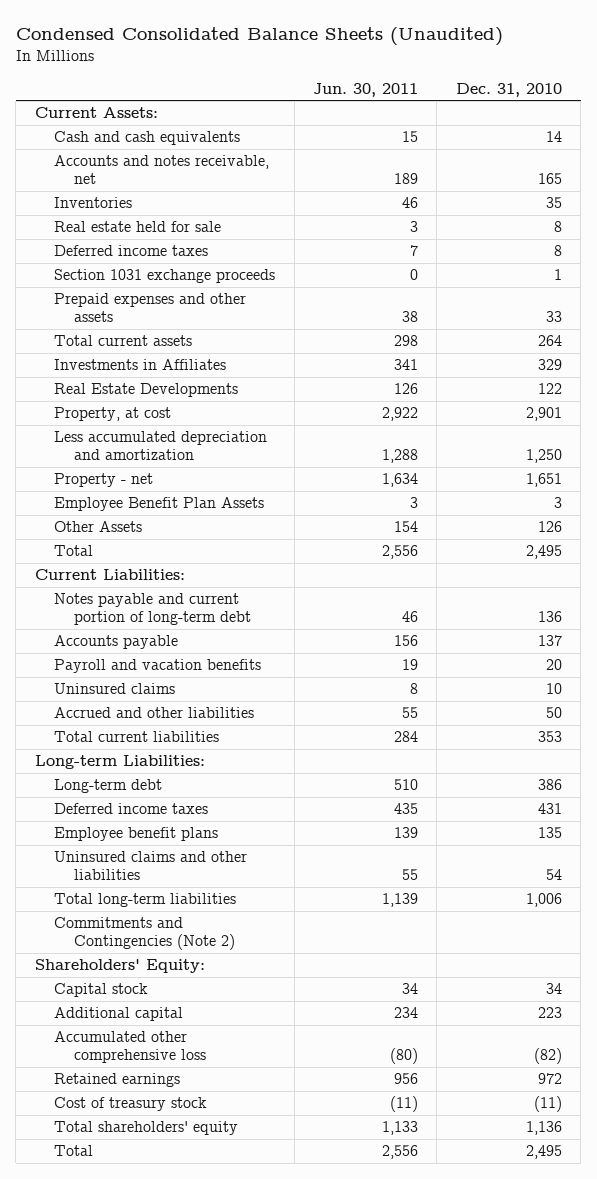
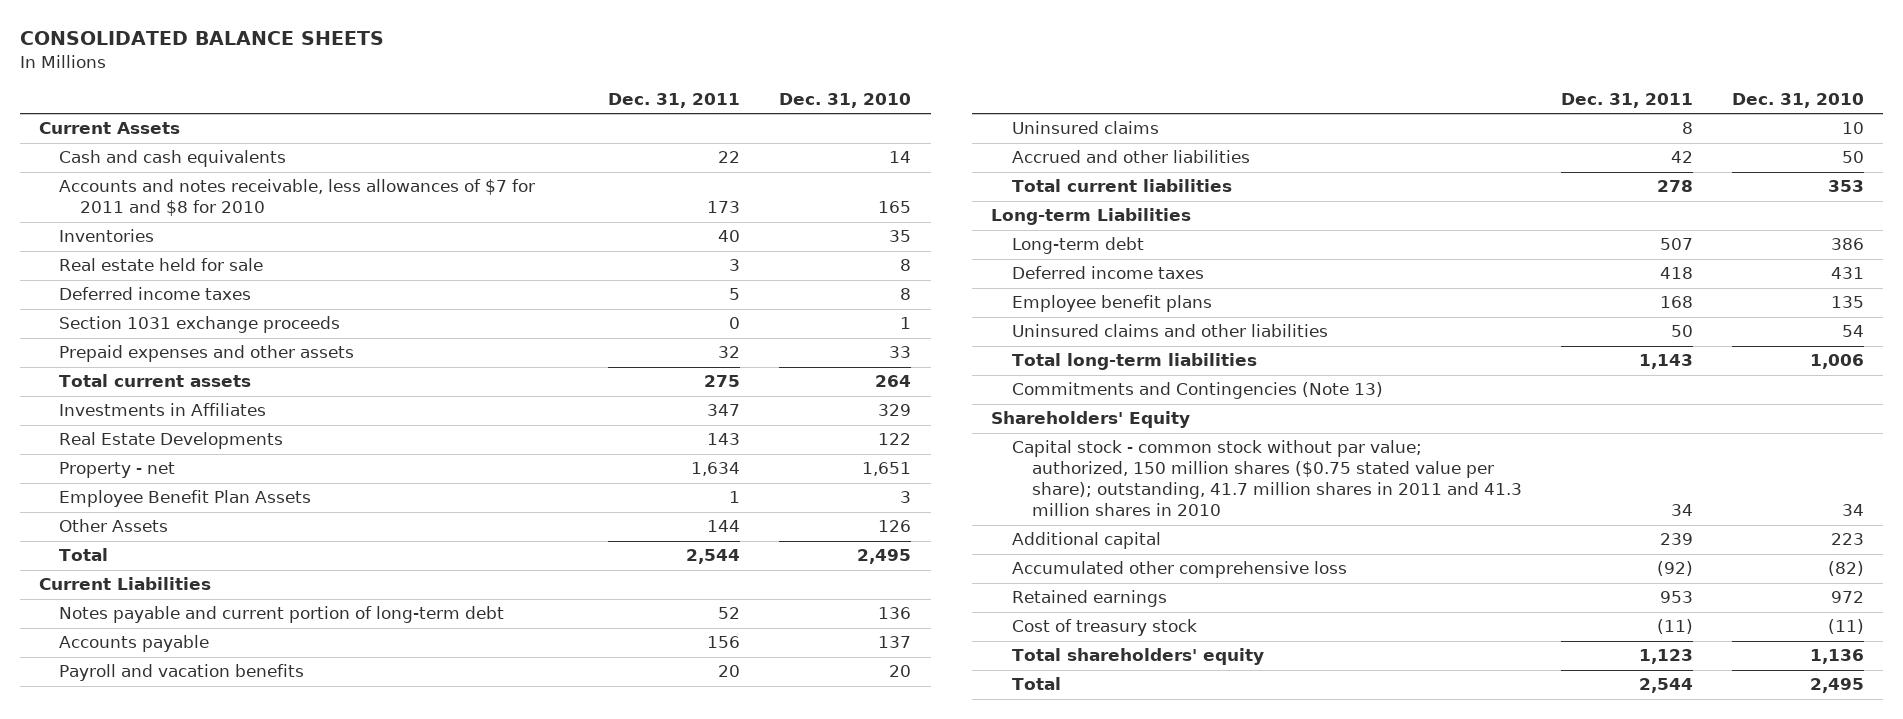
- Condensed Consolidated Balance Sheets (Unaudited)
+ CONSOLIDATED BALANCE SHEETS
- | Jun. 30, 2011 | Dec. 31, 2010
+ | Dec. 31, 2011 | Dec. 31, 2010
- Current Assets:
+ Current Assets
- Accounts and notes receivable, net | 189 | 165
+ Accounts and notes receivable, less allowances of $7 for 2011 and $8 for 2010 | 173 | 165
- Property, at cost | 2,922 | 2,901
- Less accumulated depreciation and amortization | 1,288 | 1,250
- Current Liabilities:
+ Current Liabilities
- Long-term Liabilities:
+ Long-term Liabilities
- Commitments and Contingencies (Note 2)
- Shareholders' Equity:
- Capital stock | 34 | 34
+ Commitments and Contingencies (Note 13)
+ Shareholders' Equity
+ Capital stock - common stock without par value; authorized, 150 million shares ($0.75 stated value per share); outstanding, 41.7 million shares in 2011 and 41.3 million shares in 2010 | 34 | 34

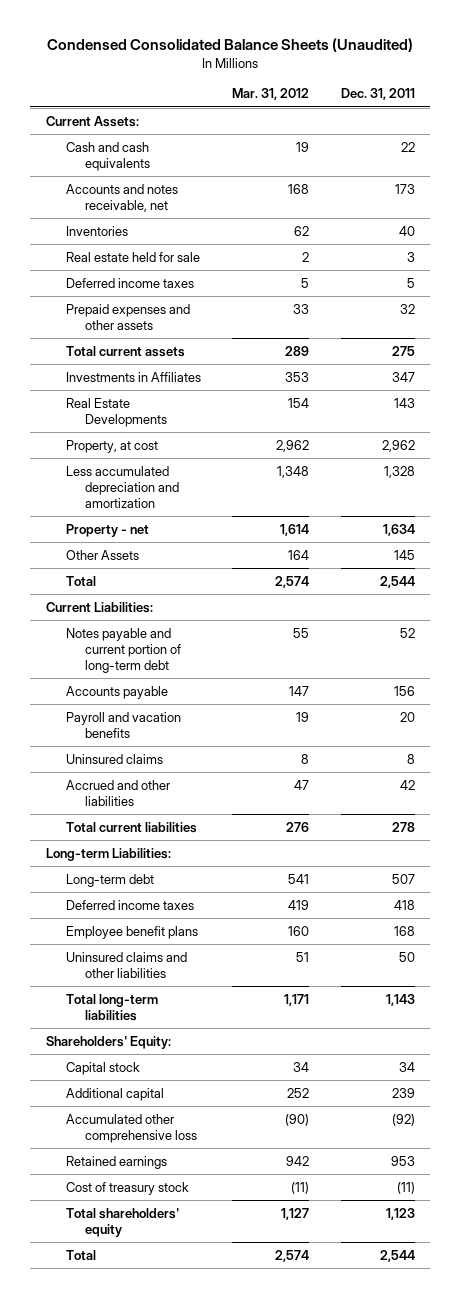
- CONSOLIDATED BALANCE SHEETS
+ Condensed Consolidated Balance Sheets (Unaudited)
- | Dec. 31, 2011 | Dec. 31, 2010
+ | Mar. 31, 2012 | Dec. 31, 2011
- Current Assets
+ Current Assets:
- Accounts and notes receivable, less allowances of $7 for 2011 and $8 for 2010 | 173 | 165
+ Accounts and notes receivable, net | 168 | 173
- Section 1031 exchange proceeds | 0 | 1
+ Property, at cost | 2,962 | 2,962
+ Less accumulated depreciation and amortization | 1,348 | 1,328
- Employee Benefit Plan Assets | 1 | 3
- Other Assets | 144 | 126
+ Other Assets | 164 | 145
- Current Liabilities
+ Current Liabilities:
- Long-term Liabilities
+ Long-term Liabilities:
- Commitments and Contingencies (Note 13)
- Shareholders' Equity
- Capital stock - common stock without par value; authorized, 150 million shares ($0.75 stated value per share); outstanding, 41.7 million shares in 2011 and 41.3 million shares in 2010 | 34 | 34
+ Shareholders' Equity:
+ Capital stock | 34 | 34

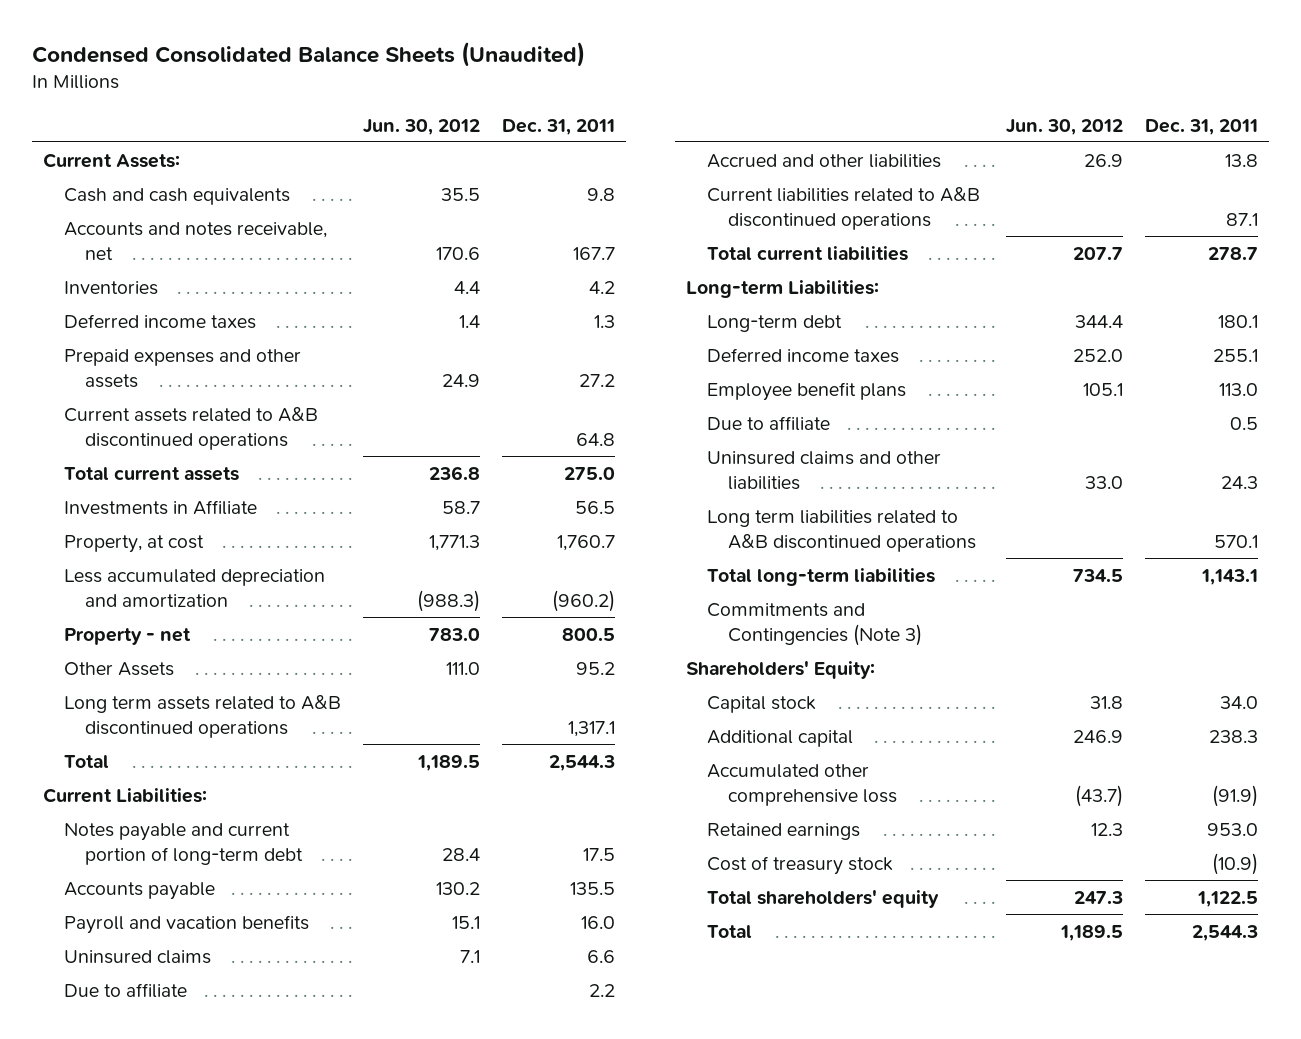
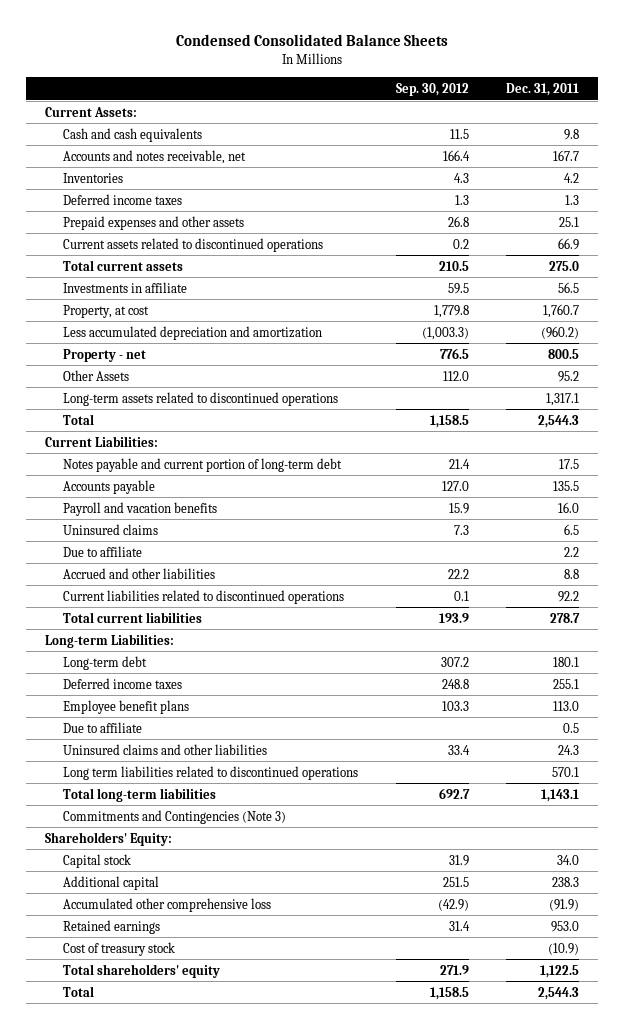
- Condensed Consolidated Balance Sheets (Unaudited)
+ Condensed Consolidated Balance Sheets
- | Jun. 30, 2012 | Dec. 31, 2011
+ | Sep. 30, 2012 | Dec. 31, 2011
- Prepaid expenses and other assets | 24.9 | 27.2
- Current assets related to A&B discontinued operations | | 64.8
+ Prepaid expenses and other assets | 26.8 | 25.1
+ Current assets related to discontinued operations | 0.2 | 66.9
- Investments in Affiliate | 58.7 | 56.5
+ Investments in affiliate | 59.5 | 56.5
- Long term assets related to A&B discontinued operations | | 1,317.1
+ Long-term assets related to discontinued operations | | 1,317.1
- Uninsured claims | 7.1 | 6.6
+ Uninsured claims | 7.3 | 6.5
- Accrued and other liabilities | 26.9 | 13.8
- Current liabilities related to A&B discontinued operations | | 87.1
+ Accrued and other liabilities | 22.2 | 8.8
+ Current liabilities related to discontinued operations | 0.1 | 92.2
- Long term liabilities related to A&B discontinued operations | | 570.1
+ Long term liabilities related to discontinued operations | | 570.1

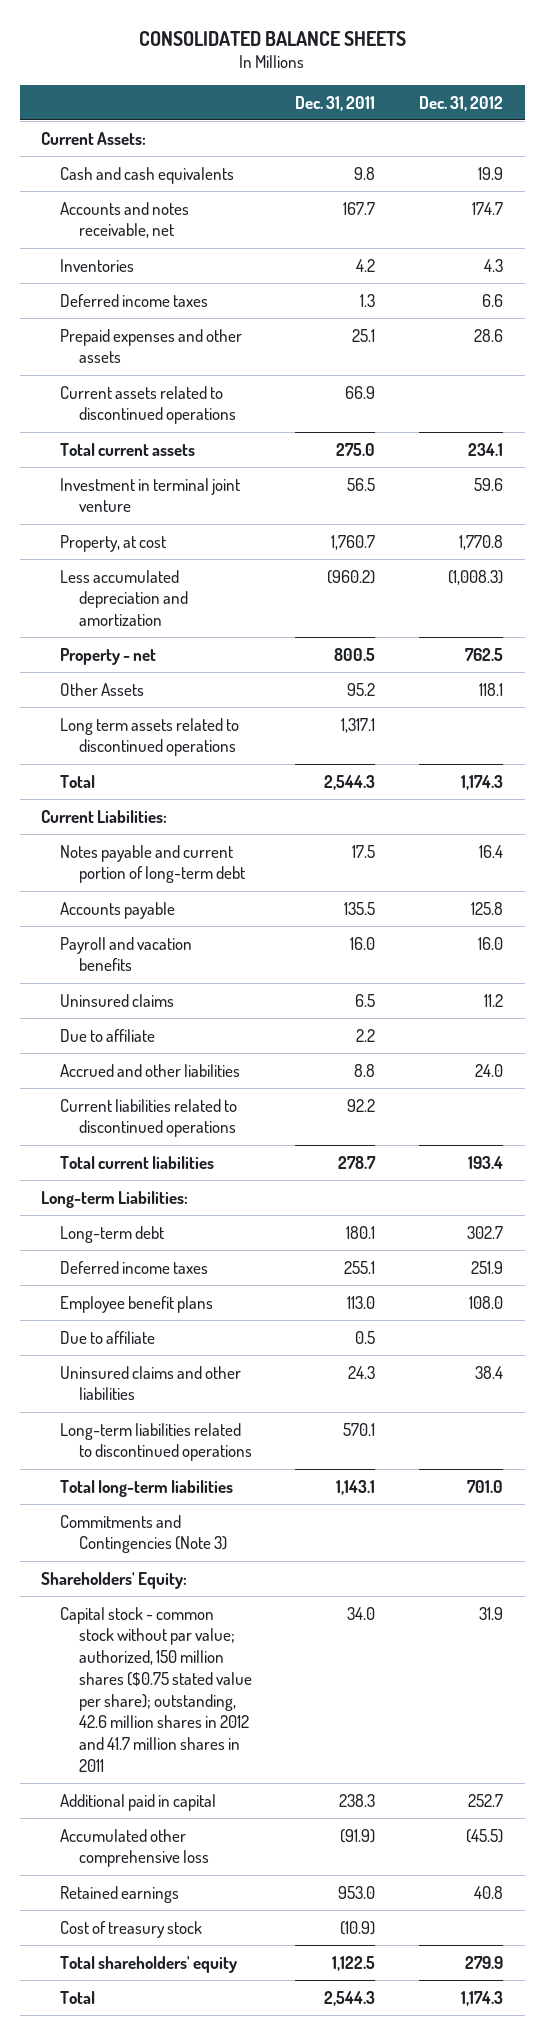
- Condensed Consolidated Balance Sheets
+ CONSOLIDATED BALANCE SHEETS
- | Sep. 30, 2012 | Dec. 31, 2011
+ | Dec. 31, 2011 | Dec. 31, 2012
- Investments in affiliate | 59.5 | 56.5
+ Investment in terminal joint venture | 56.5 | 59.6
- Long-term assets related to discontinued operations | | 1,317.1
+ Long term assets related to discontinued operations | 1,317.1 |
- Long term liabilities related to discontinued operations | | 570.1
+ Long-term liabilities related to discontinued operations | 570.1 |
- Capital stock | 31.9 | 34.0
- Additional capital | 251.5 | 238.3
+ Capital stock - common stock without par value; authorized, 150 million shares ($0.75 stated value per share); outstanding, 42.6 million shares in 2012 and 41.7 million shares in 2011 | 34.0 | 31.9
+ Additional paid in capital | 238.3 | 252.7

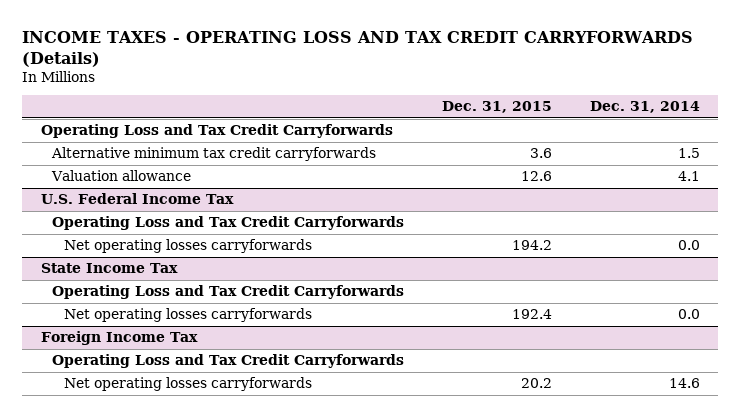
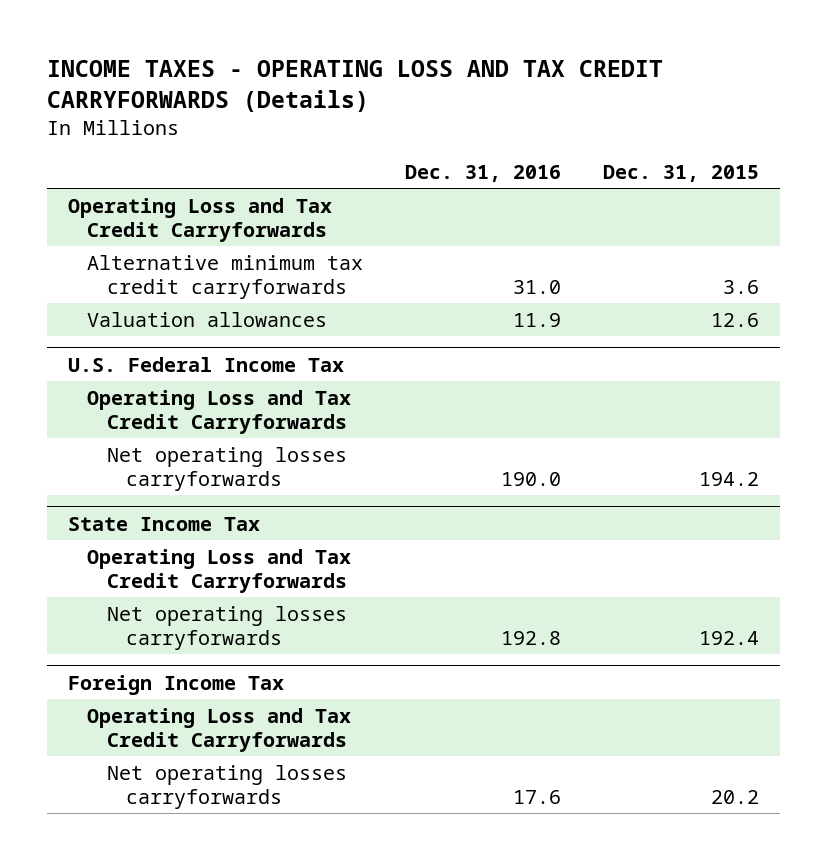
- | Dec. 31, 2015 | Dec. 31, 2014
+ | Dec. 31, 2016 | Dec. 31, 2015
- Valuation allowance | 12.6 | 4.1
+ Valuation allowances | 11.9 | 12.6

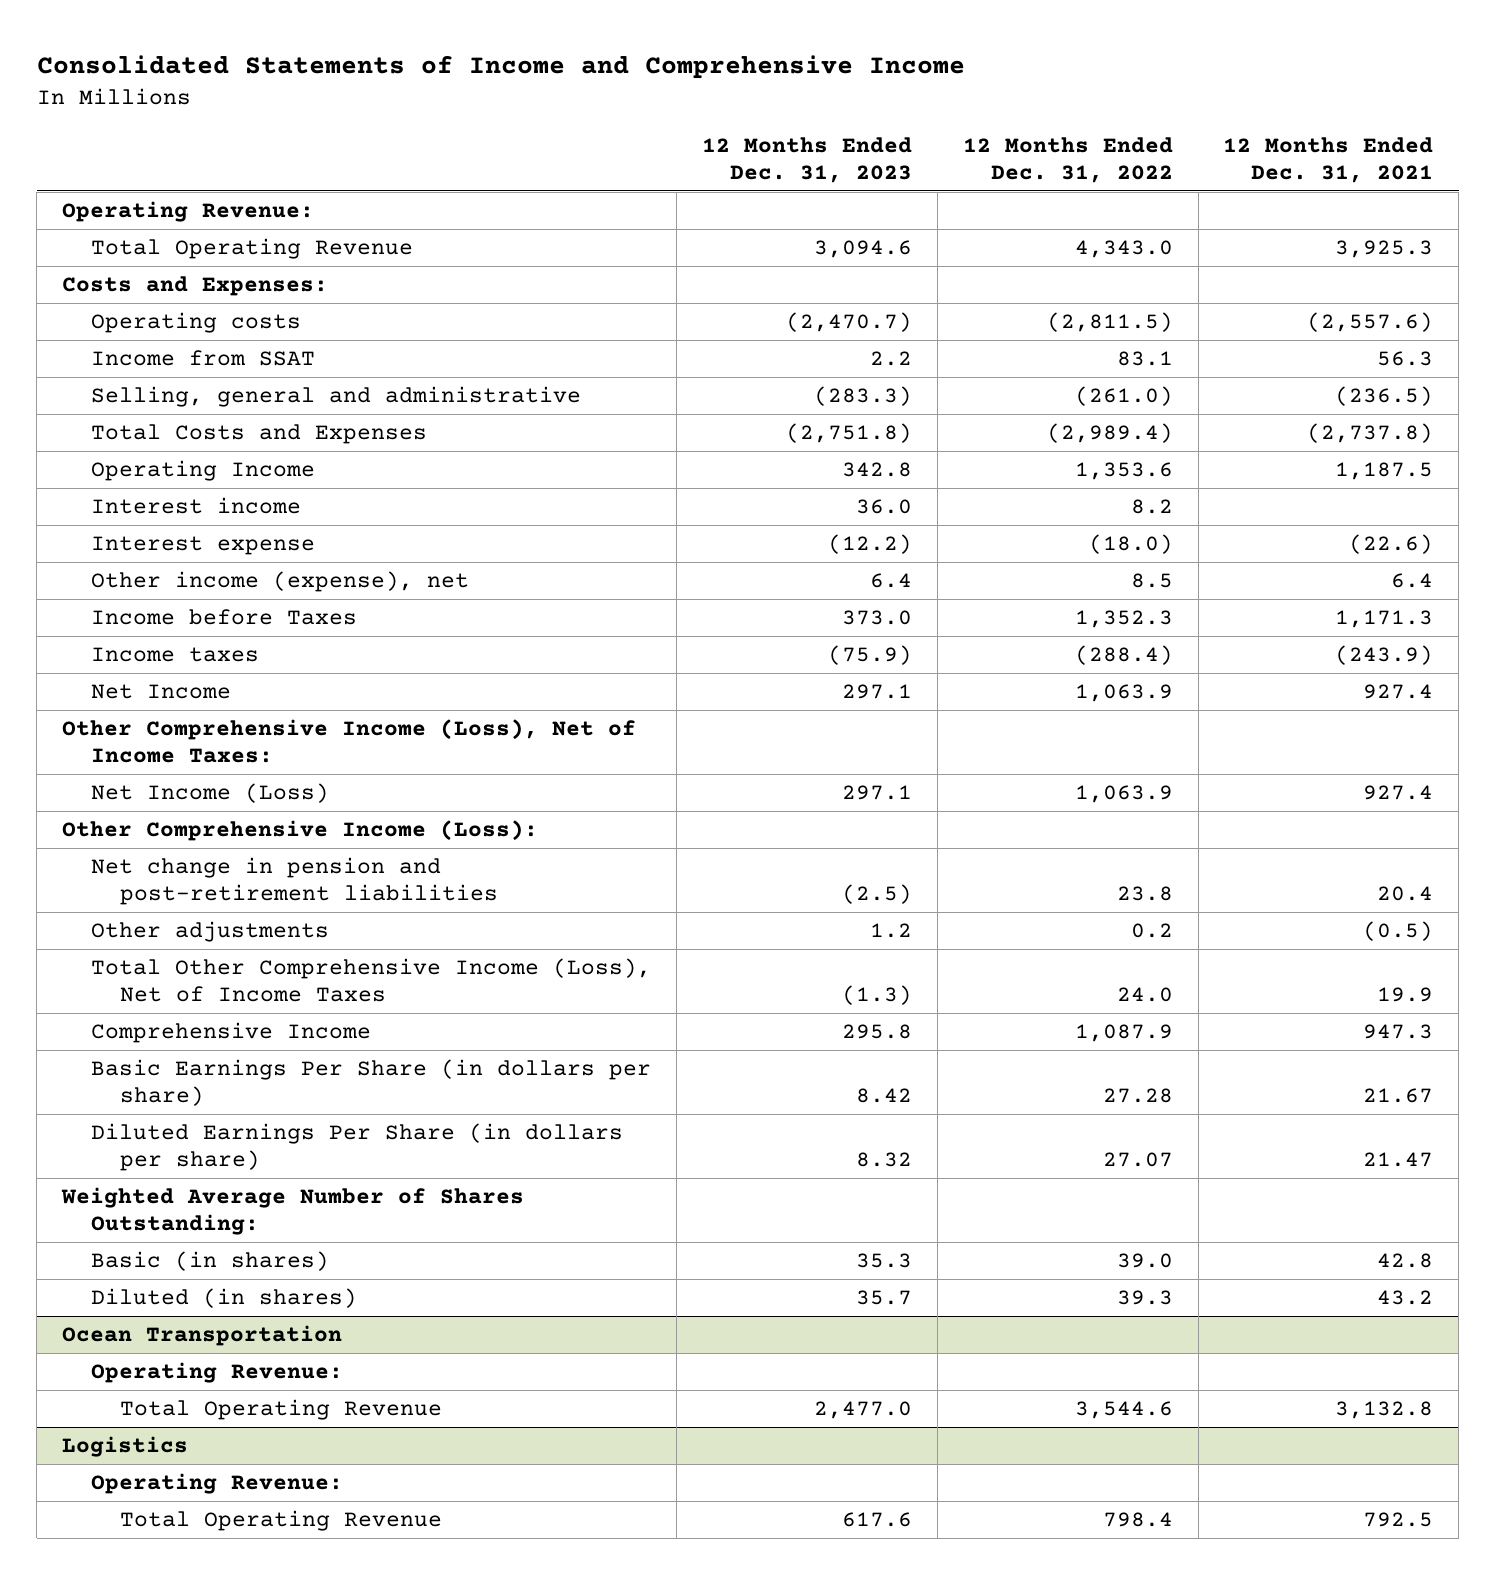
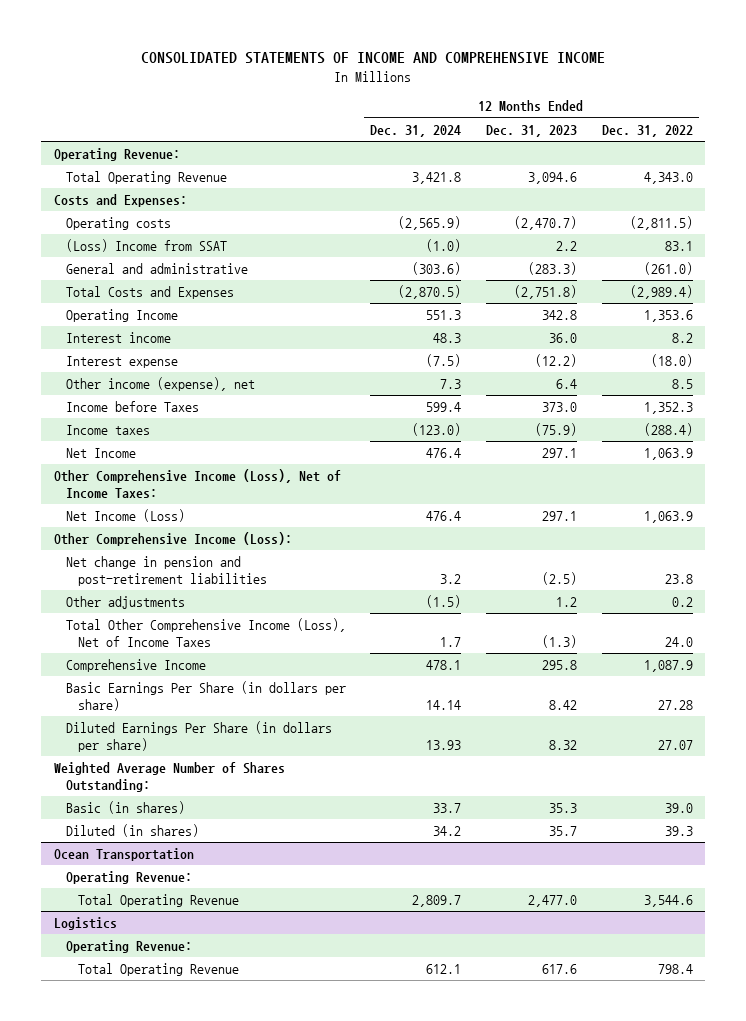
- Consolidated Statements of Income and Comprehensive Income
+ CONSOLIDATED STATEMENTS OF INCOME AND COMPREHENSIVE INCOME
- | 12 Months Ended Dec. 31, 2023 | 12 Months Ended Dec. 31, 2022 | 12 Months Ended Dec. 31, 2021
+ | 12 Months Ended Dec. 31, 2024 | 12 Months Ended Dec. 31, 2023 | 12 Months Ended Dec. 31, 2022
- Income from SSAT | 2.2 | 83.1 | 56.3
- Selling, general and administrative | (283.3) | (261.0) | (236.5)
+ (Loss) Income from SSAT | (1.0) | 2.2 | 83.1
+ General and administrative | (303.6) | (283.3) | (261.0)

